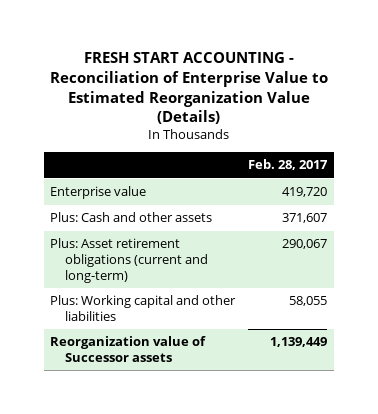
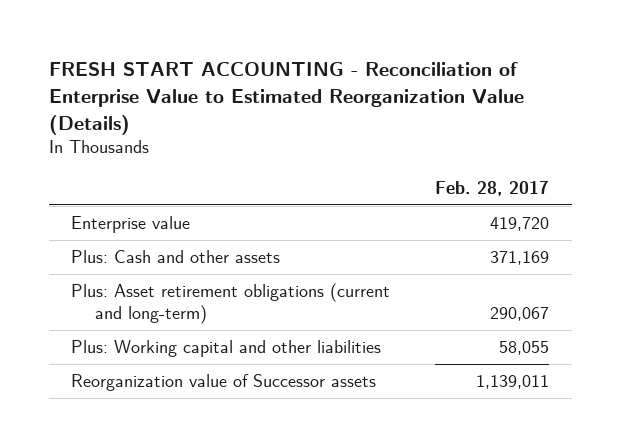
- Plus: Cash and other assets | 371,607
+ Plus: Cash and other assets | 371,169
- Reorganization value of Successor assets | 1,139,449
+ Reorganization value of Successor assets | 1,139,011

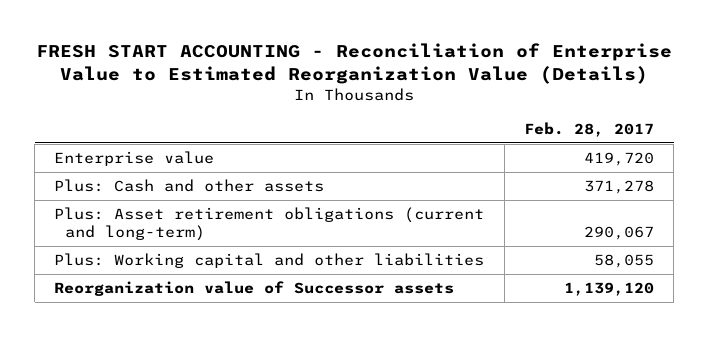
- Plus: Cash and other assets | 371,169
+ Plus: Cash and other assets | 371,278
- Reorganization value of Successor assets | 1,139,011
+ Reorganization value of Successor assets | 1,139,120

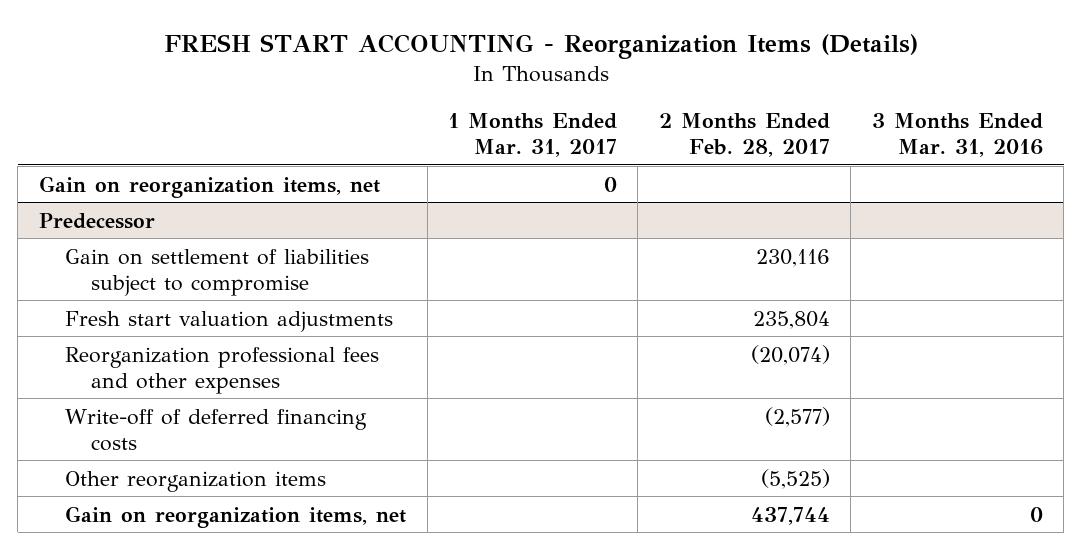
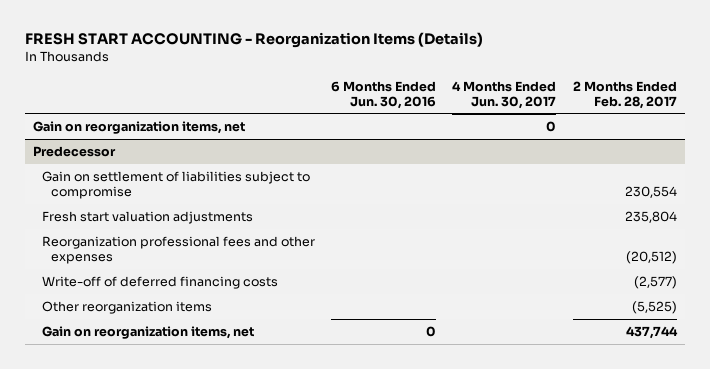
- | 1 Months Ended Mar. 31, 2017 | 2 Months Ended Feb. 28, 2017 | 3 Months Ended Mar. 31, 2016
+ | 6 Months Ended Jun. 30, 2016 | 4 Months Ended Jun. 30, 2017 | 2 Months Ended Feb. 28, 2017
@ Predecessor
- Gain on settlement of liabilities subject to compromise | | 230,116 |
+ Gain on settlement of liabilities subject to compromise | | | 230,554
- Reorganization professional fees and other expenses | | (20,074) |
+ Reorganization professional fees and other expenses | | | (20,512)

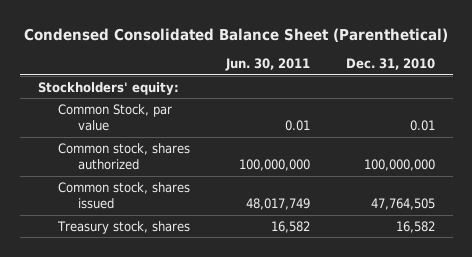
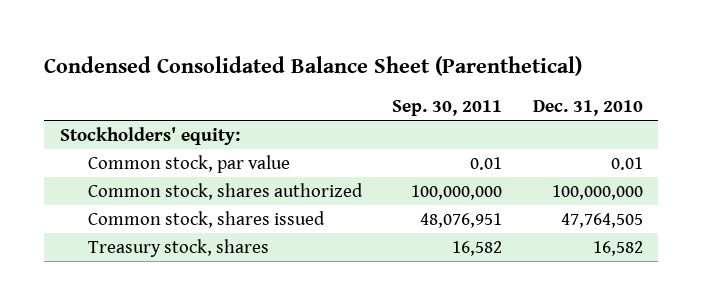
- | Jun. 30, 2011 | Dec. 31, 2010
+ | Sep. 30, 2011 | Dec. 31, 2010
- Common Stock, par value | 0.01 | 0.01
+ Common stock, par value | 0.01 | 0.01

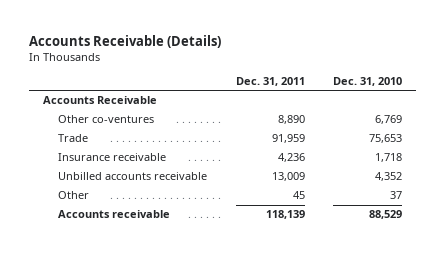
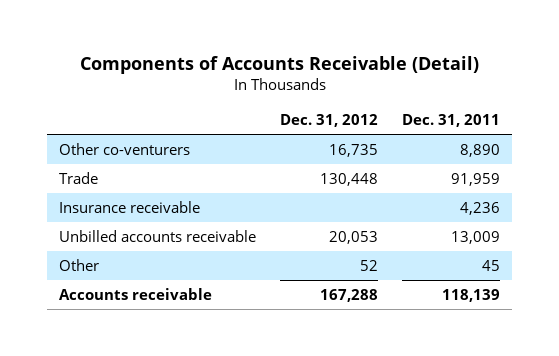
- Accounts Receivable (Details)
+ Components of Accounts Receivable (Detail)
- | Dec. 31, 2011 | Dec. 31, 2010
+ | Dec. 31, 2012 | Dec. 31, 2011
- Accounts Receivable
- Other co-ventures | 8,890 | 6,769
+ Other co-venturers | 16,735 | 8,890

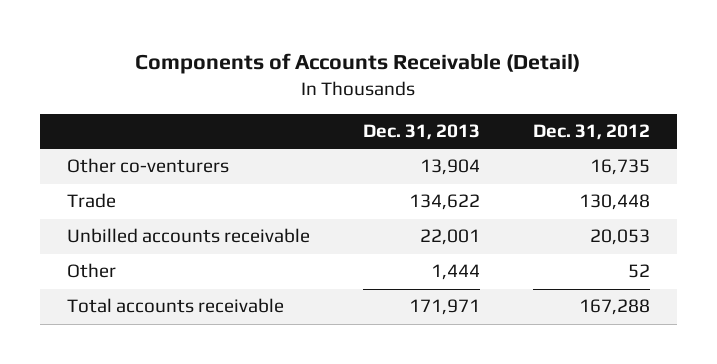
- | Dec. 31, 2012 | Dec. 31, 2011
+ | Dec. 31, 2013 | Dec. 31, 2012
- Insurance receivable | | 4,236
- Accounts receivable | 167,288 | 118,139
+ Total accounts receivable | 171,971 | 167,288

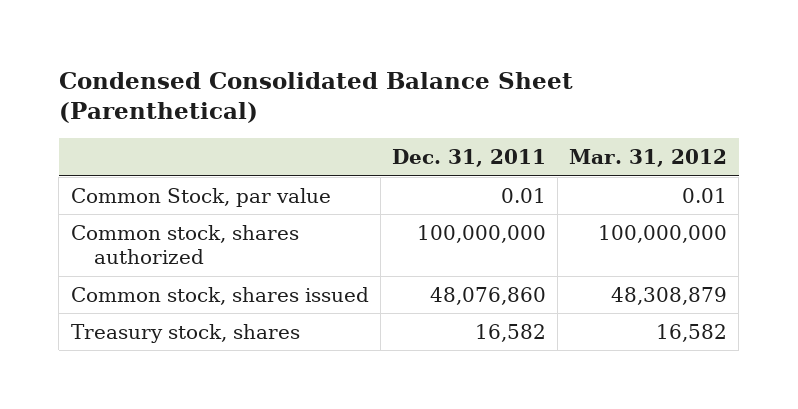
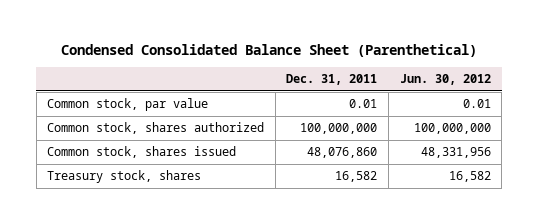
- | Dec. 31, 2011 | Mar. 31, 2012
+ | Dec. 31, 2011 | Jun. 30, 2012
- Common Stock, par value | 0.01 | 0.01
+ Common stock, par value | 0.01 | 0.01

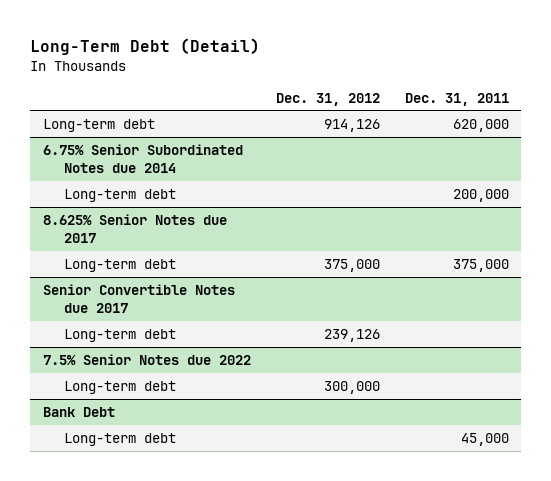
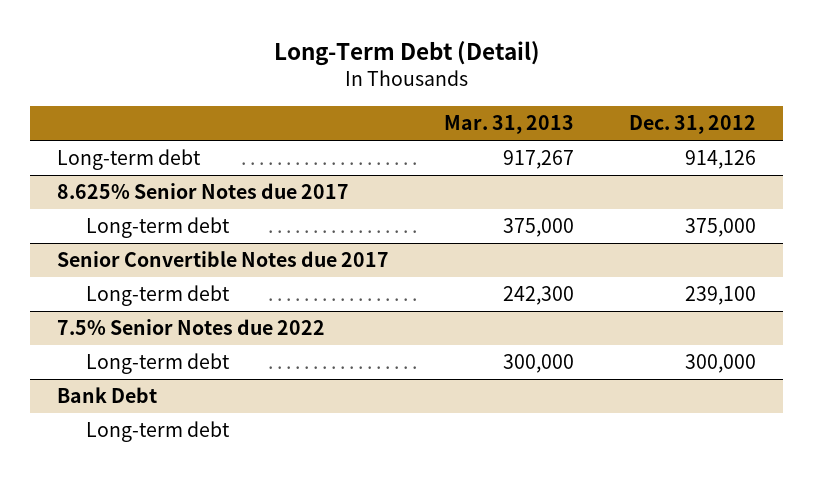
- | Dec. 31, 2012 | Dec. 31, 2011
+ | Mar. 31, 2013 | Dec. 31, 2012
- 6.75% Senior Subordinated Notes due 2014
- Long-term debt | | 200,000
@ Senior Convertible Notes due 2017
- Long-term debt | 239,126 |
+ Long-term debt | 242,300 | 239,100

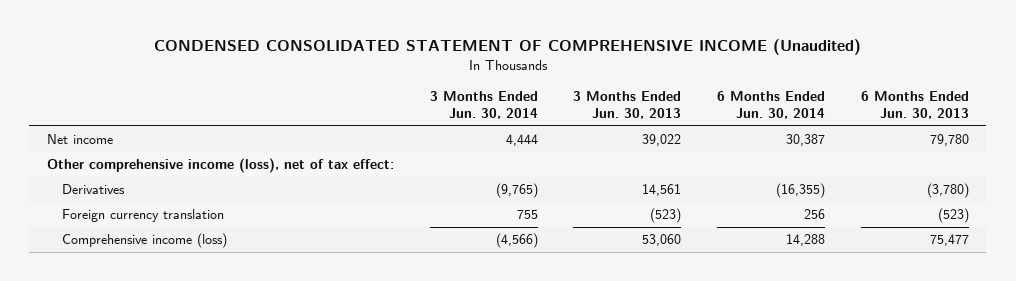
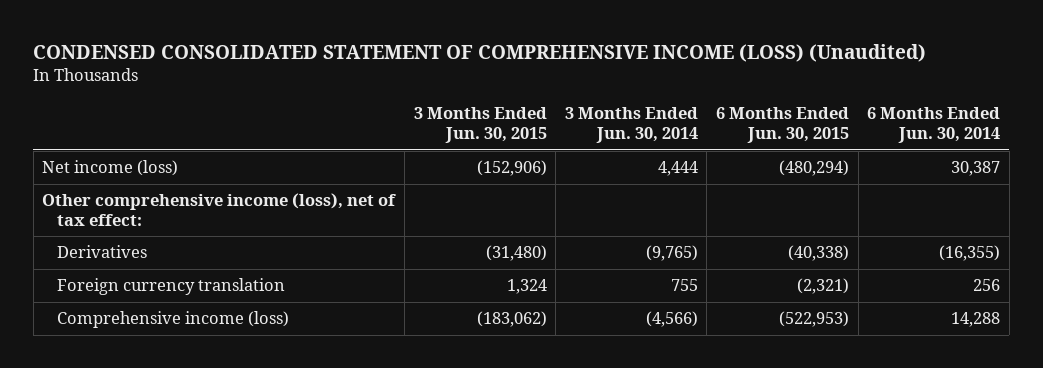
- CONDENSED CONSOLIDATED STATEMENT OF COMPREHENSIVE INCOME (Unaudited)
+ CONDENSED CONSOLIDATED STATEMENT OF COMPREHENSIVE INCOME (LOSS) (Unaudited)
- | 3 Months Ended Jun. 30, 2014 | 3 Months Ended Jun. 30, 2013 | 6 Months Ended Jun. 30, 2014 | 6 Months Ended Jun. 30, 2013
+ | 3 Months Ended Jun. 30, 2015 | 3 Months Ended Jun. 30, 2014 | 6 Months Ended Jun. 30, 2015 | 6 Months Ended Jun. 30, 2014
- Net income | 4,444 | 39,022 | 30,387 | 79,780
+ Net income (loss) | (152,906) | 4,444 | (480,294) | 30,387

